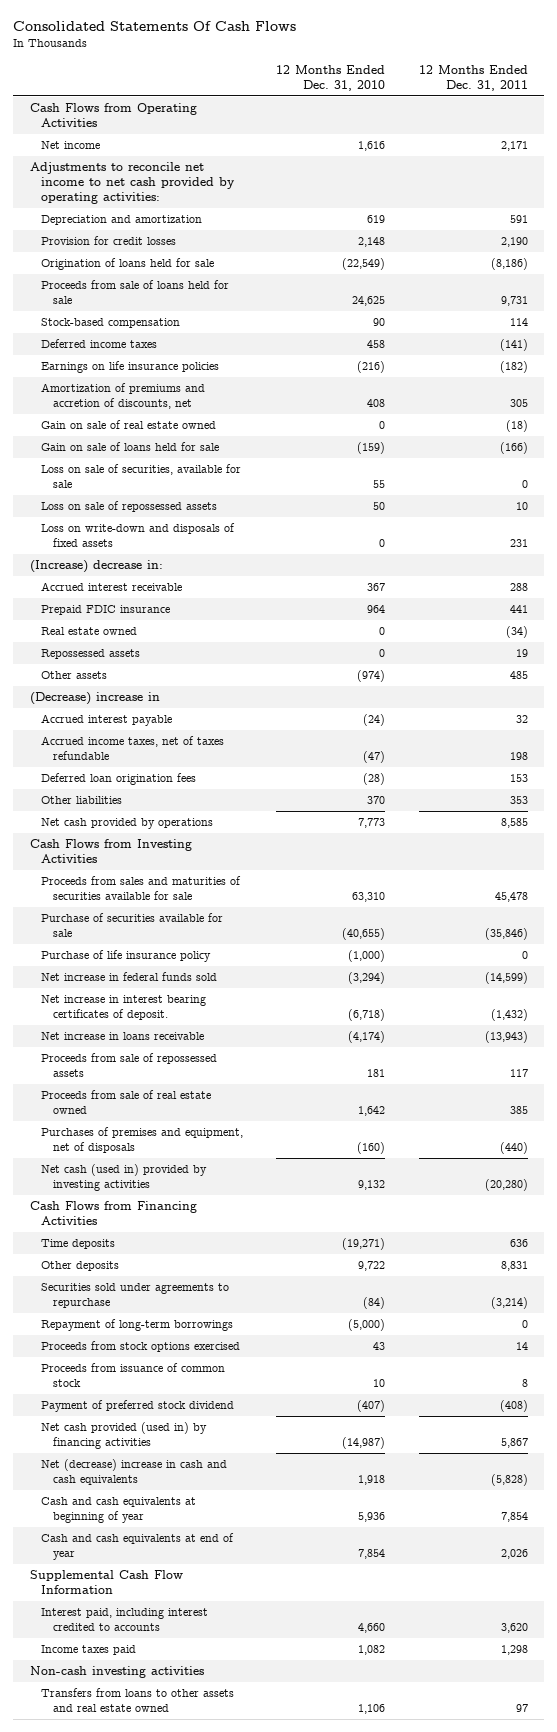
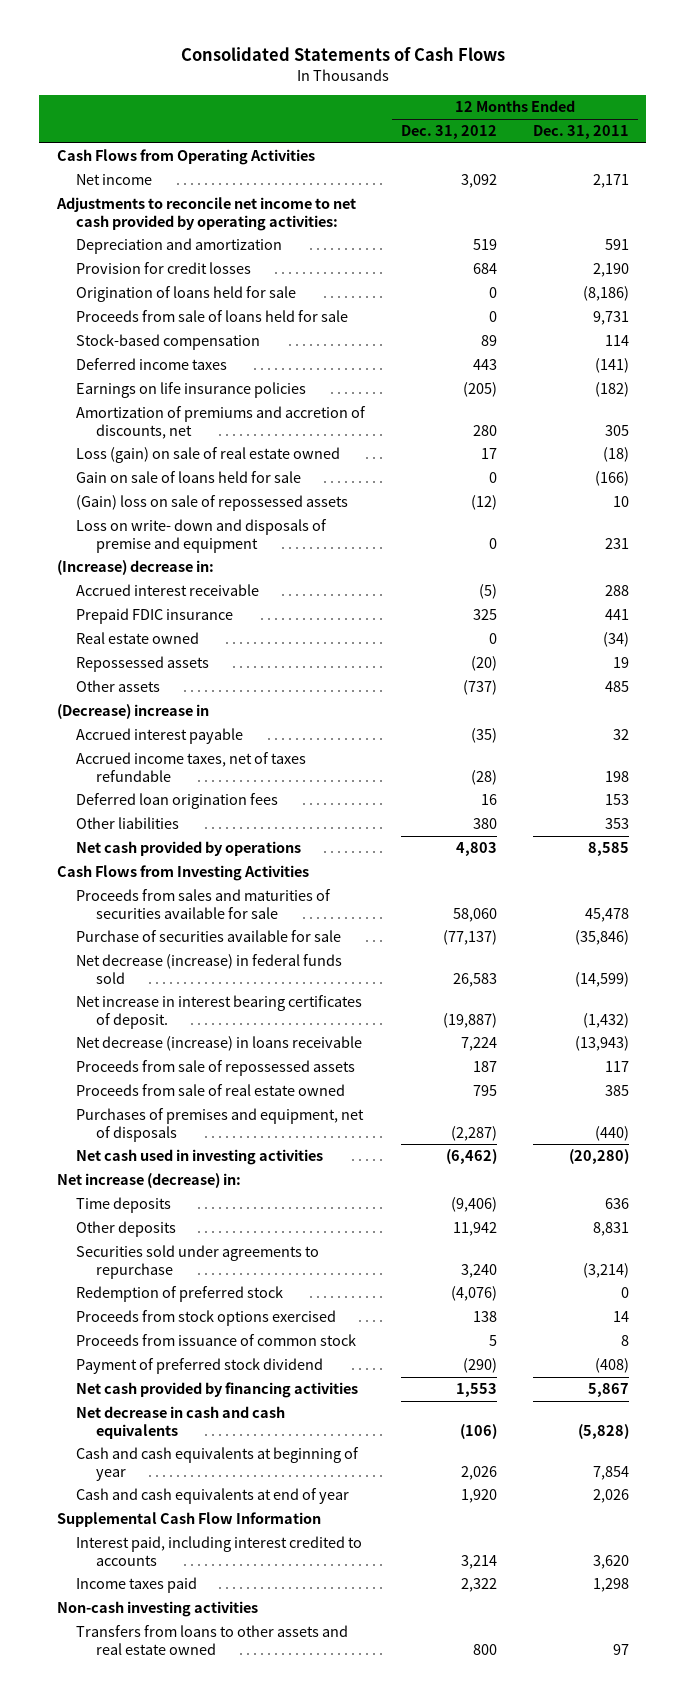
- Consolidated Statements Of Cash Flows
+ Consolidated Statements of Cash Flows
- | 12 Months Ended Dec. 31, 2010 | 12 Months Ended Dec. 31, 2011
+ | 12 Months Ended Dec. 31, 2012 | 12 Months Ended Dec. 31, 2011
- Gain on sale of real estate owned | 0 | (18)
+ Loss (gain) on sale of real estate owned | 17 | (18)
- Loss on sale of securities, available for sale | 55 | 0
- Loss on sale of repossessed assets | 50 | 10
- Loss on write-down and disposals of fixed assets | 0 | 231
+ (Gain) loss on sale of repossessed assets | (12) | 10
+ Loss on write- down and disposals of premise and equipment | 0 | 231
- Purchase of life insurance policy | (1,000) | 0
- Net increase in federal funds sold | (3,294) | (14,599)
+ Net decrease (increase) in federal funds sold | 26,583 | (14,599)
- Net increase in loans receivable | (4,174) | (13,943)
+ Net decrease (increase) in loans receivable | 7,224 | (13,943)
- Net cash (used in) provided by investing activities | 9,132 | (20,280)
- Cash Flows from Financing Activities
+ Net cash used in investing activities | (6,462) | (20,280)
+ Net increase (decrease) in:
- Repayment of long-term borrowings | (5,000) | 0
+ Redemption of preferred stock | (4,076) | 0
- Net cash provided (used in) by financing activities | (14,987) | 5,867
- Net (decrease) increase in cash and cash equivalents | 1,918 | (5,828)
+ Net cash provided by financing activities | 1,553 | 5,867
+ Net decrease in cash and cash equivalents | (106) | (5,828)

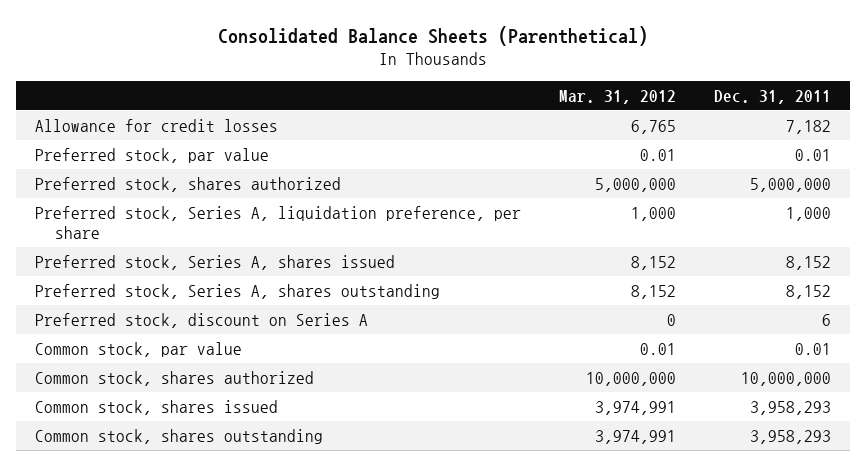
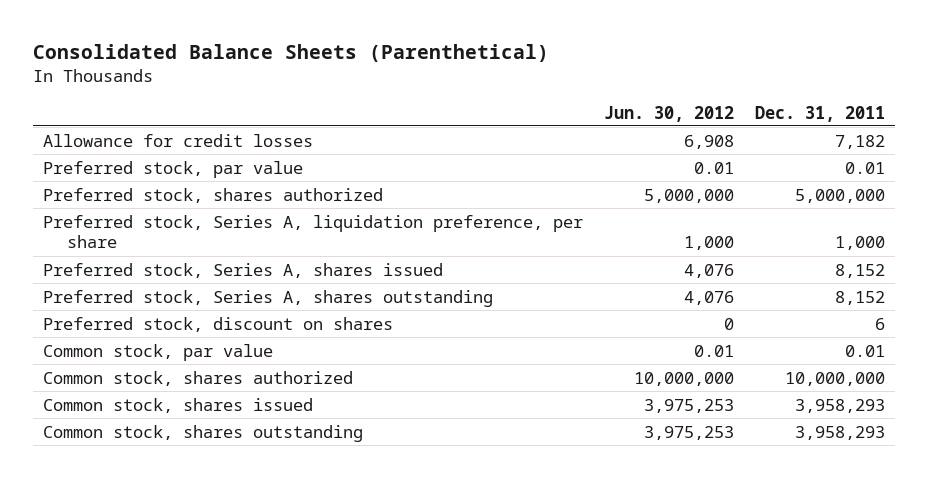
- | Mar. 31, 2012 | Dec. 31, 2011
+ | Jun. 30, 2012 | Dec. 31, 2011
- Preferred stock, discount on Series A | 0 | 6
+ Preferred stock, discount on shares | 0 | 6

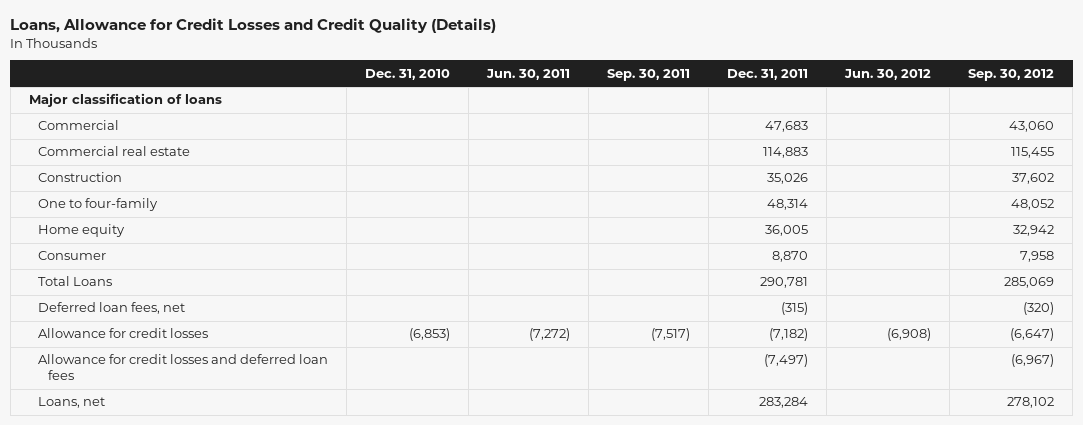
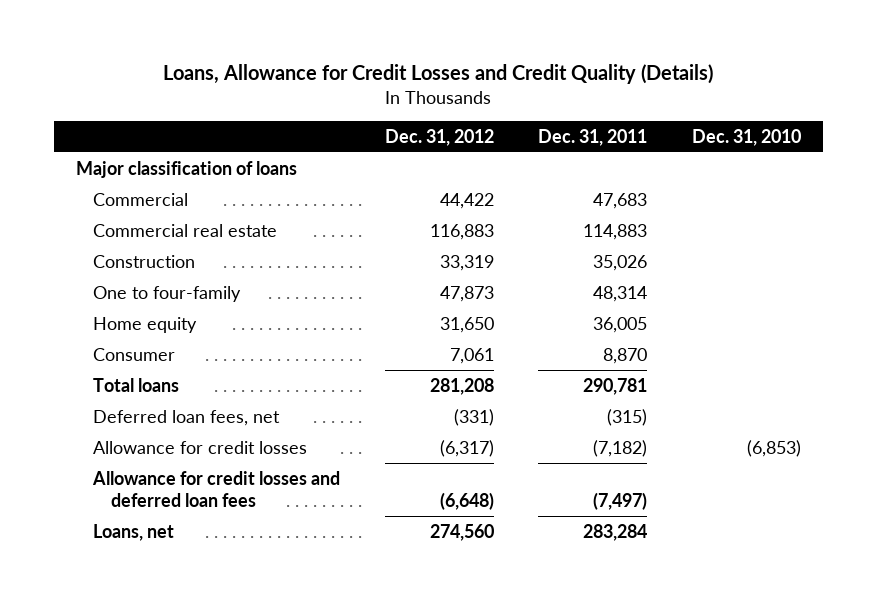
- | Dec. 31, 2010 | Jun. 30, 2011 | Sep. 30, 2011 | Dec. 31, 2011 | Jun. 30, 2012 | Sep. 30, 2012
+ | Dec. 31, 2012 | Dec. 31, 2011 | Dec. 31, 2010
- Total Loans | | | | 290,781 | | 285,069
+ Total loans | 281,208 | 290,781 |

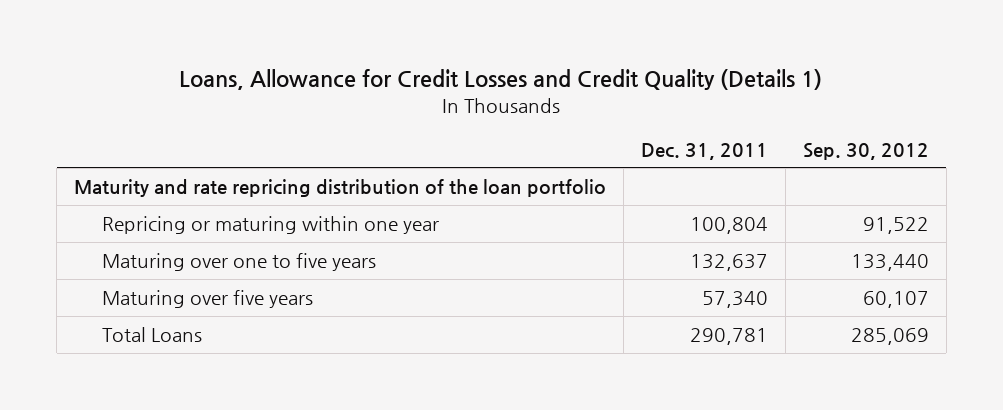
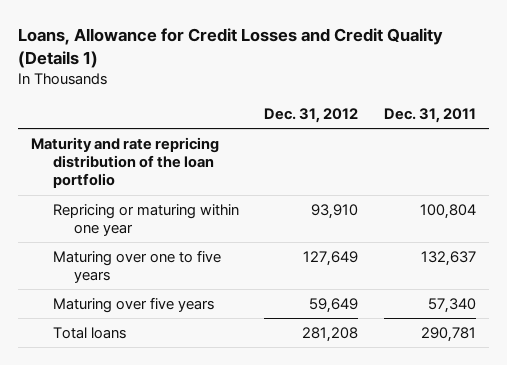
- | Dec. 31, 2011 | Sep. 30, 2012
+ | Dec. 31, 2012 | Dec. 31, 2011
- Total Loans | 290,781 | 285,069
+ Total loans | 281,208 | 290,781

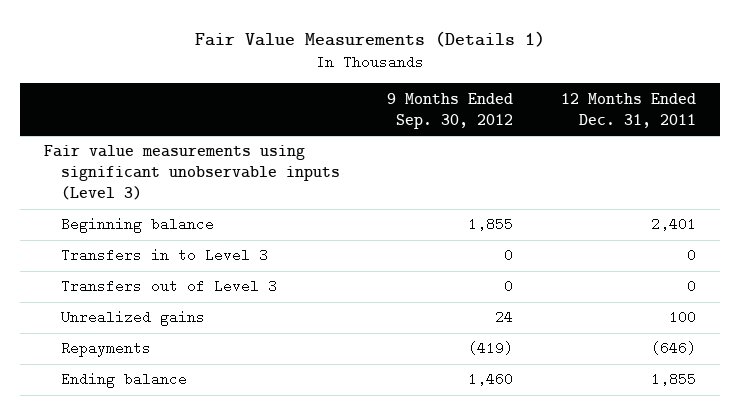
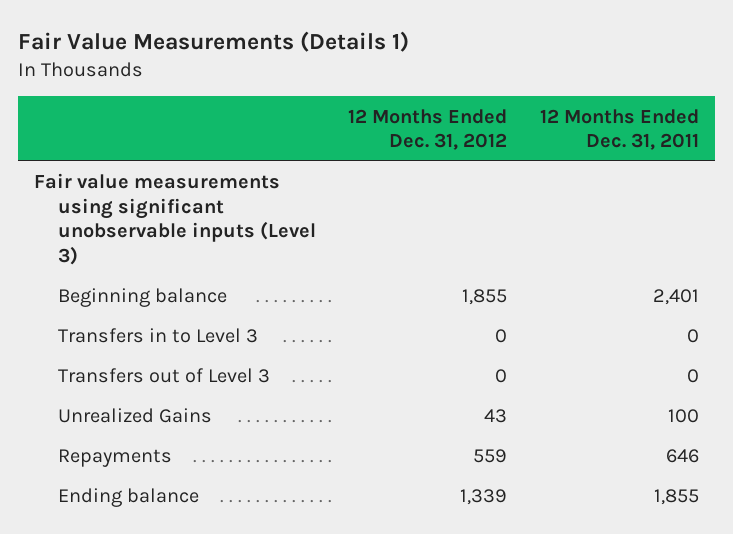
- | 9 Months Ended Sep. 30, 2012 | 12 Months Ended Dec. 31, 2011
+ | 12 Months Ended Dec. 31, 2012 | 12 Months Ended Dec. 31, 2011
- Unrealized gains | 24 | 100
- Repayments | (419) | (646)
+ Unrealized Gains | 43 | 100
+ Repayments | 559 | 646

